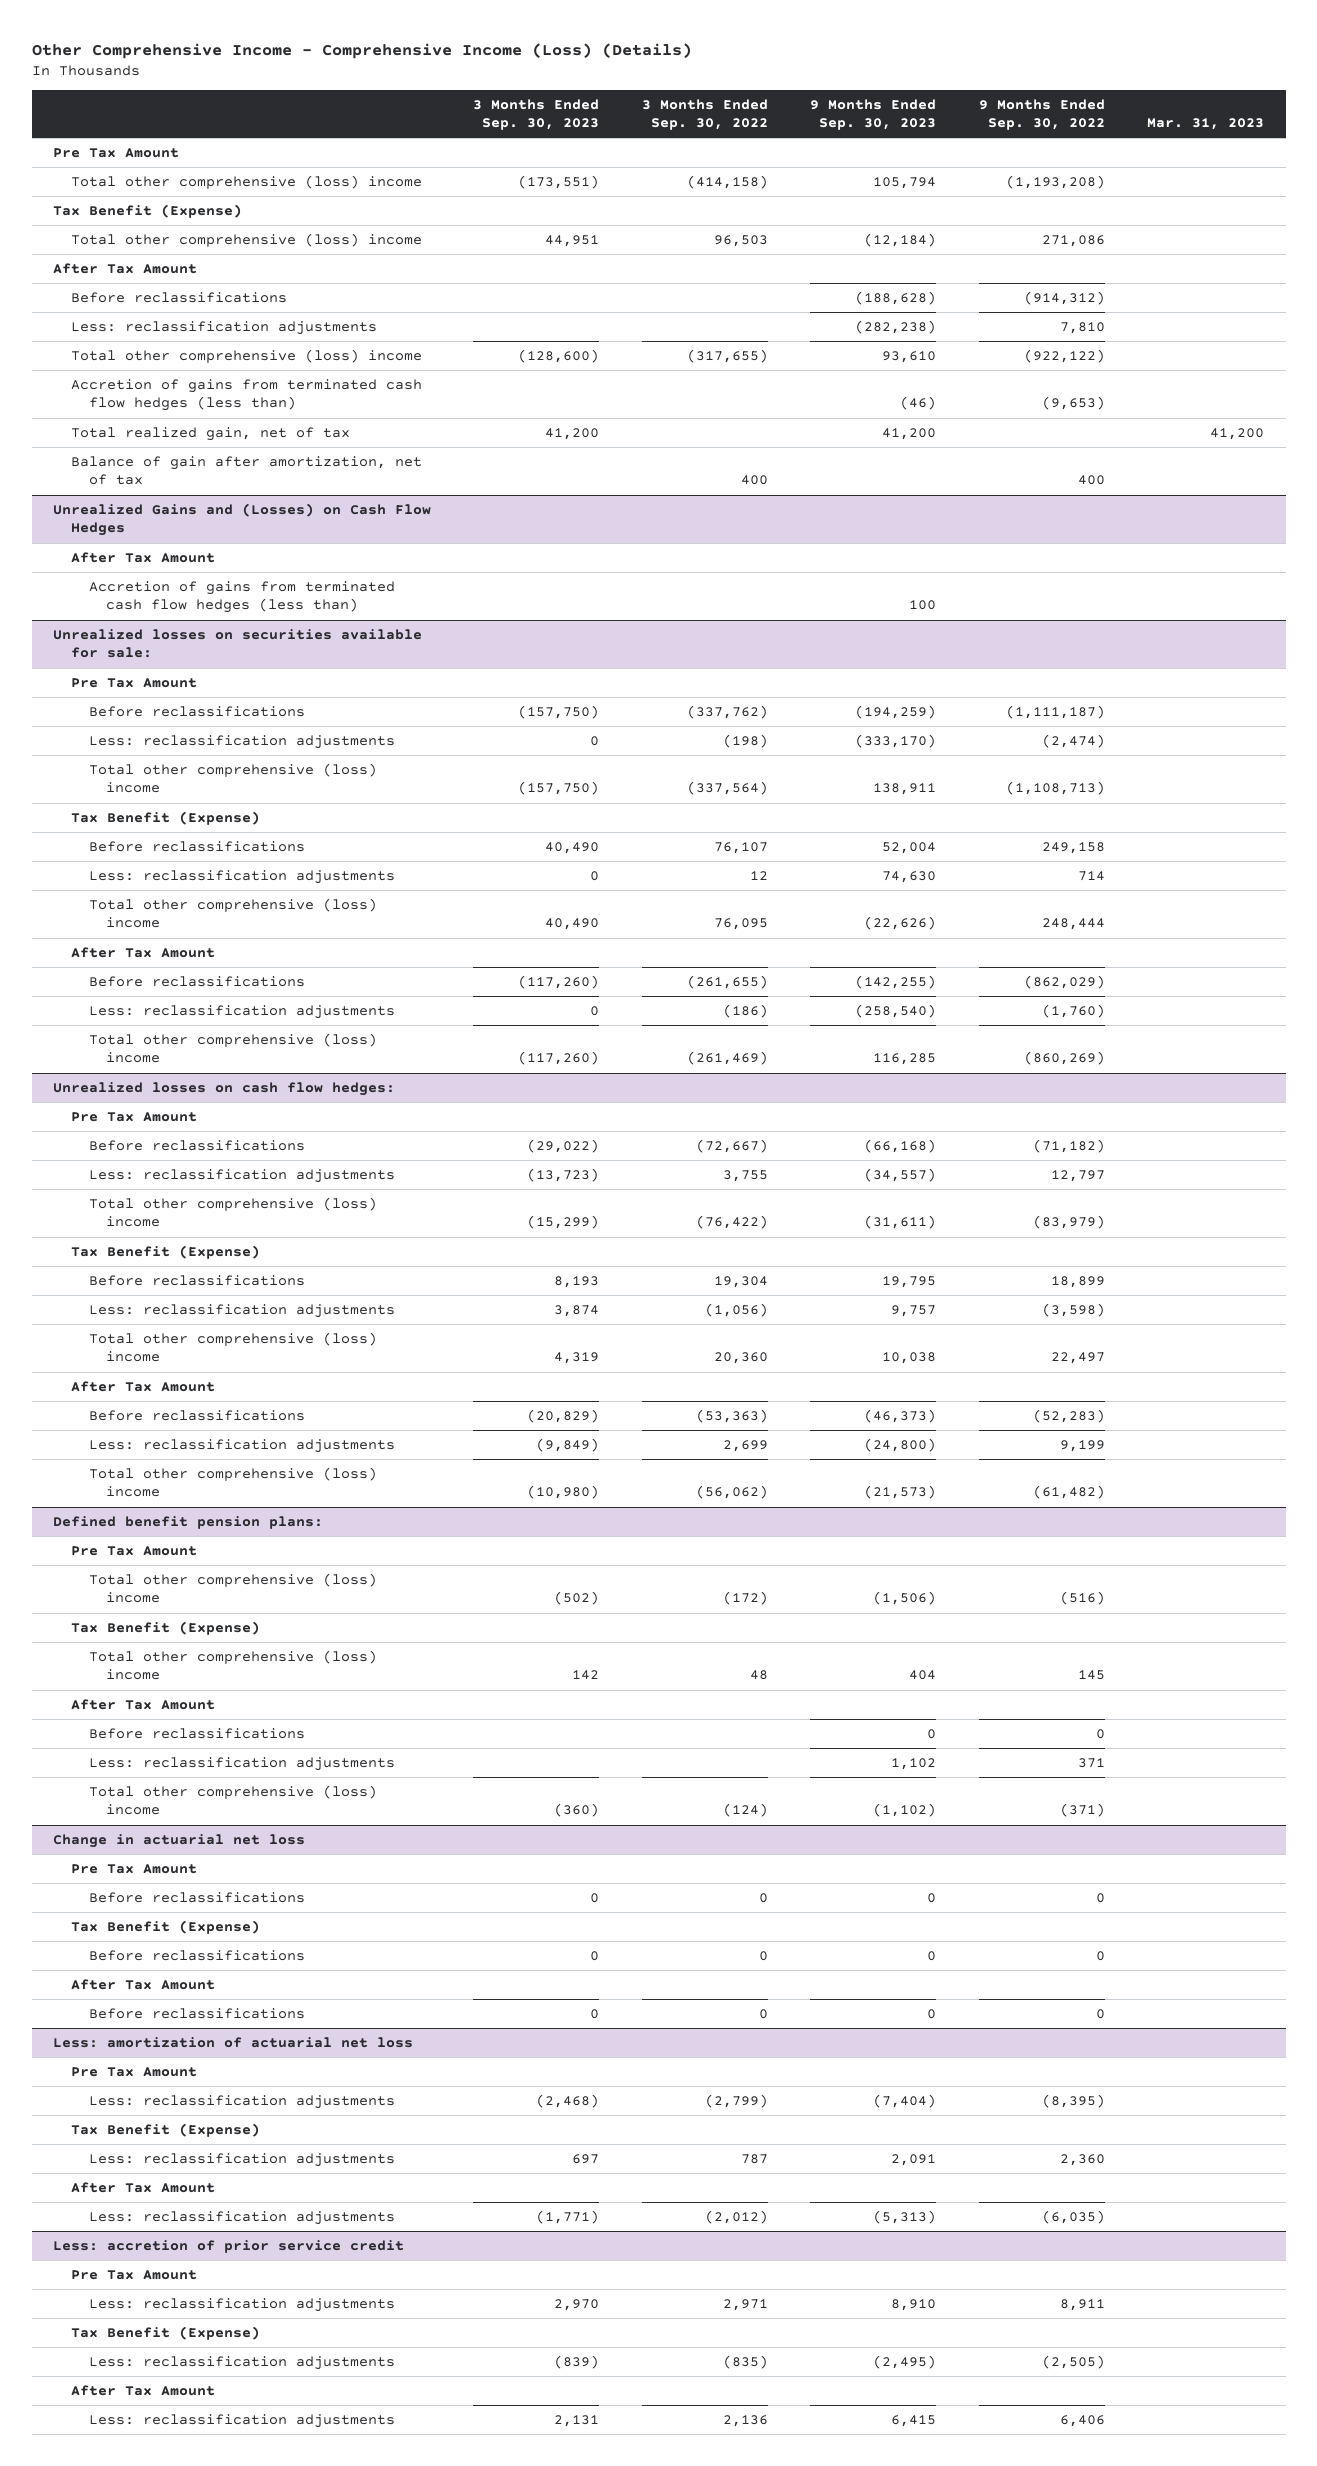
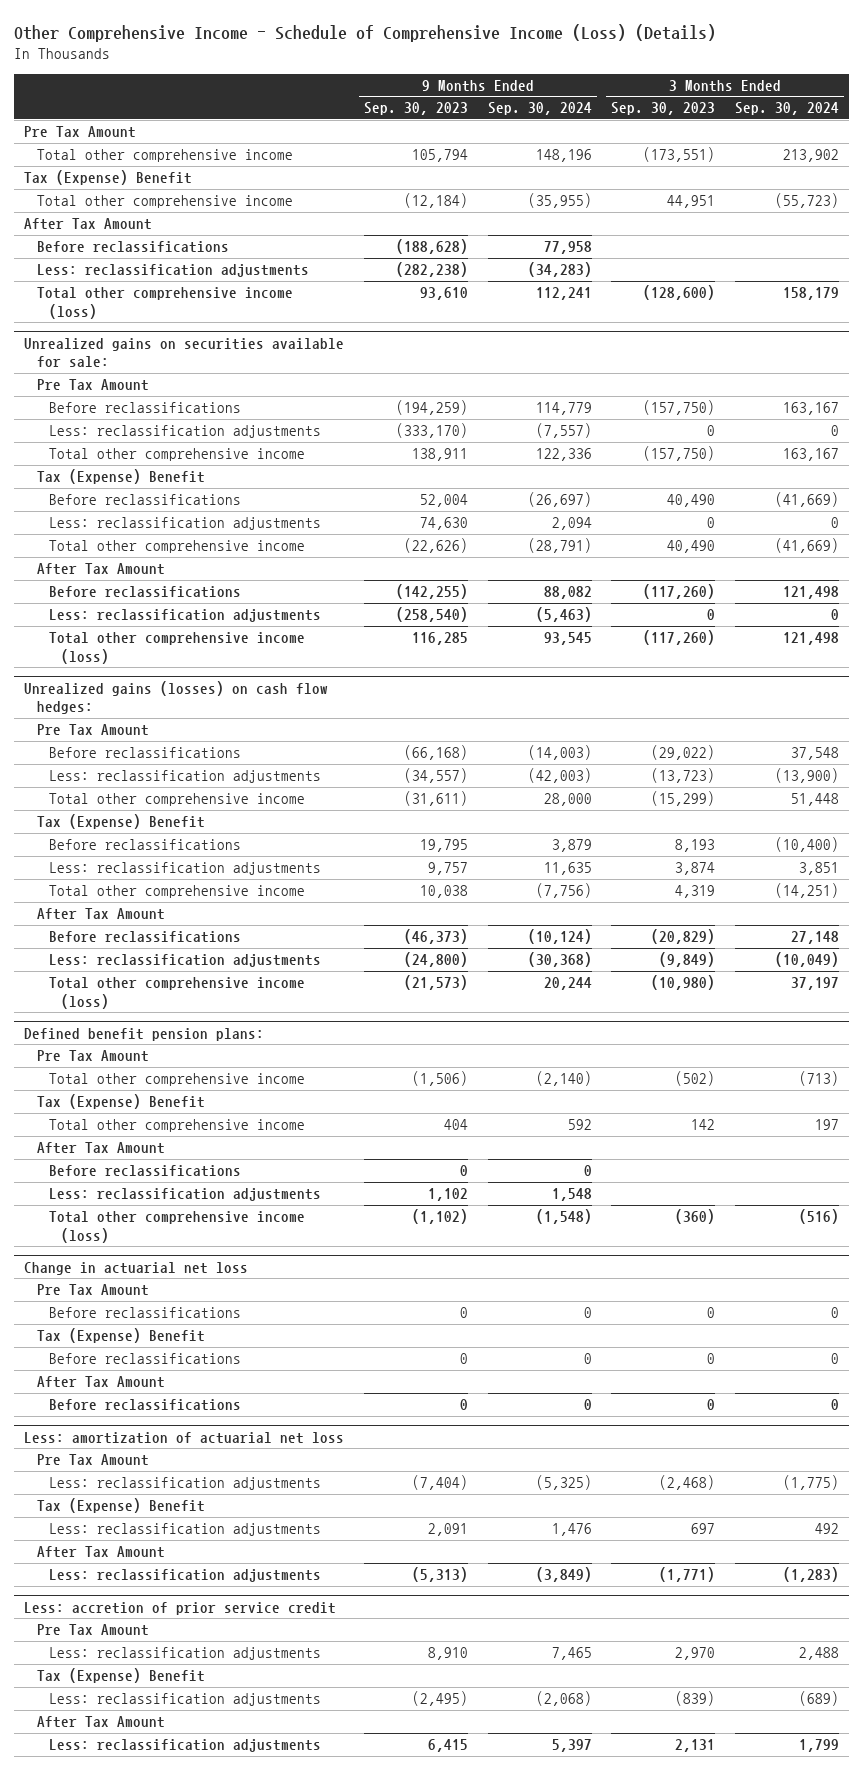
- Other Comprehensive Income - Comprehensive Income (Loss) (Details)
+ Other Comprehensive Income - Schedule of Comprehensive Income (Loss) (Details)
- | 3 Months Ended Sep. 30, 2023 | 3 Months Ended Sep. 30, 2022 | 9 Months Ended Sep. 30, 2023 | 9 Months Ended Sep. 30, 2022 | Mar. 31, 2023
+ | 9 Months Ended Sep. 30, 2023 | 9 Months Ended Sep. 30, 2024 | 3 Months Ended Sep. 30, 2023 | 3 Months Ended Sep. 30, 2024
- Total other comprehensive (loss) income | (173,551) | (414,158) | 105,794 | (1,193,208) |
- Tax Benefit (Expense)
- Total other comprehensive (loss) income | 44,951 | 96,503 | (12,184) | 271,086 |
+ Total other comprehensive income | 105,794 | 148,196 | (173,551) | 213,902
+ Tax (Expense) Benefit
+ Total other comprehensive income | (12,184) | (35,955) | 44,951 | (55,723)
- Total other comprehensive (loss) income | (128,600) | (317,655) | 93,610 | (922,122) |
- Accretion of gains from terminated cash flow hedges (less than) | | | (46) | (9,653) |
- Total realized gain, net of tax | 41,200 | | 41,200 | | 41,200
- Balance of gain after amortization, net of tax | | 400 | | 400 |
- Unrealized Gains and (Losses) on Cash Flow Hedges
- After Tax Amount
- Accretion of gains from terminated cash flow hedges (less than) | | | 100 | |
- Unrealized losses on securities available for sale:
+ Total other comprehensive income (loss) | 93,610 | 112,241 | (128,600) | 158,179
+ Unrealized gains on securities available for sale:
- Total other comprehensive (loss) income | (157,750) | (337,564) | 138,911 | (1,108,713) |
- Tax Benefit (Expense)
+ Total other comprehensive income | 138,911 | 122,336 | (157,750) | 163,167
+ Tax (Expense) Benefit
- Total other comprehensive (loss) income | 40,490 | 76,095 | (22,626) | 248,444 |
+ Total other comprehensive income | (22,626) | (28,791) | 40,490 | (41,669)
- Total other comprehensive (loss) income | (117,260) | (261,469) | 116,285 | (860,269) |
- Unrealized losses on cash flow hedges:
+ Total other comprehensive income (loss) | 116,285 | 93,545 | (117,260) | 121,498
+ Unrealized gains (losses) on cash flow hedges:
- Total other comprehensive (loss) income | (15,299) | (76,422) | (31,611) | (83,979) |
- Tax Benefit (Expense)
+ Total other comprehensive income | (31,611) | 28,000 | (15,299) | 51,448
+ Tax (Expense) Benefit
- Total other comprehensive (loss) income | 4,319 | 20,360 | 10,038 | 22,497 |
+ Total other comprehensive income | 10,038 | (7,756) | 4,319 | (14,251)
- Total other comprehensive (loss) income | (10,980) | (56,062) | (21,573) | (61,482) |
+ Total other comprehensive income (loss) | (21,573) | 20,244 | (10,980) | 37,197
@ Defined benefit pension plans:
- Total other comprehensive (loss) income | (502) | (172) | (1,506) | (516) |
- Tax Benefit (Expense)
- Total other comprehensive (loss) income | 142 | 48 | 404 | 145 |
+ Total other comprehensive income | (1,506) | (2,140) | (502) | (713)
+ Tax (Expense) Benefit
+ Total other comprehensive income | 404 | 592 | 142 | 197
- Total other comprehensive (loss) income | (360) | (124) | (1,102) | (371) |
+ Total other comprehensive income (loss) | (1,102) | (1,548) | (360) | (516)
@ Change in actuarial net loss
- Tax Benefit (Expense)
+ Tax (Expense) Benefit
@ Less: amortization of actuarial net loss
- Tax Benefit (Expense)
+ Tax (Expense) Benefit
@ Less: accretion of prior service credit
- Tax Benefit (Expense)
+ Tax (Expense) Benefit

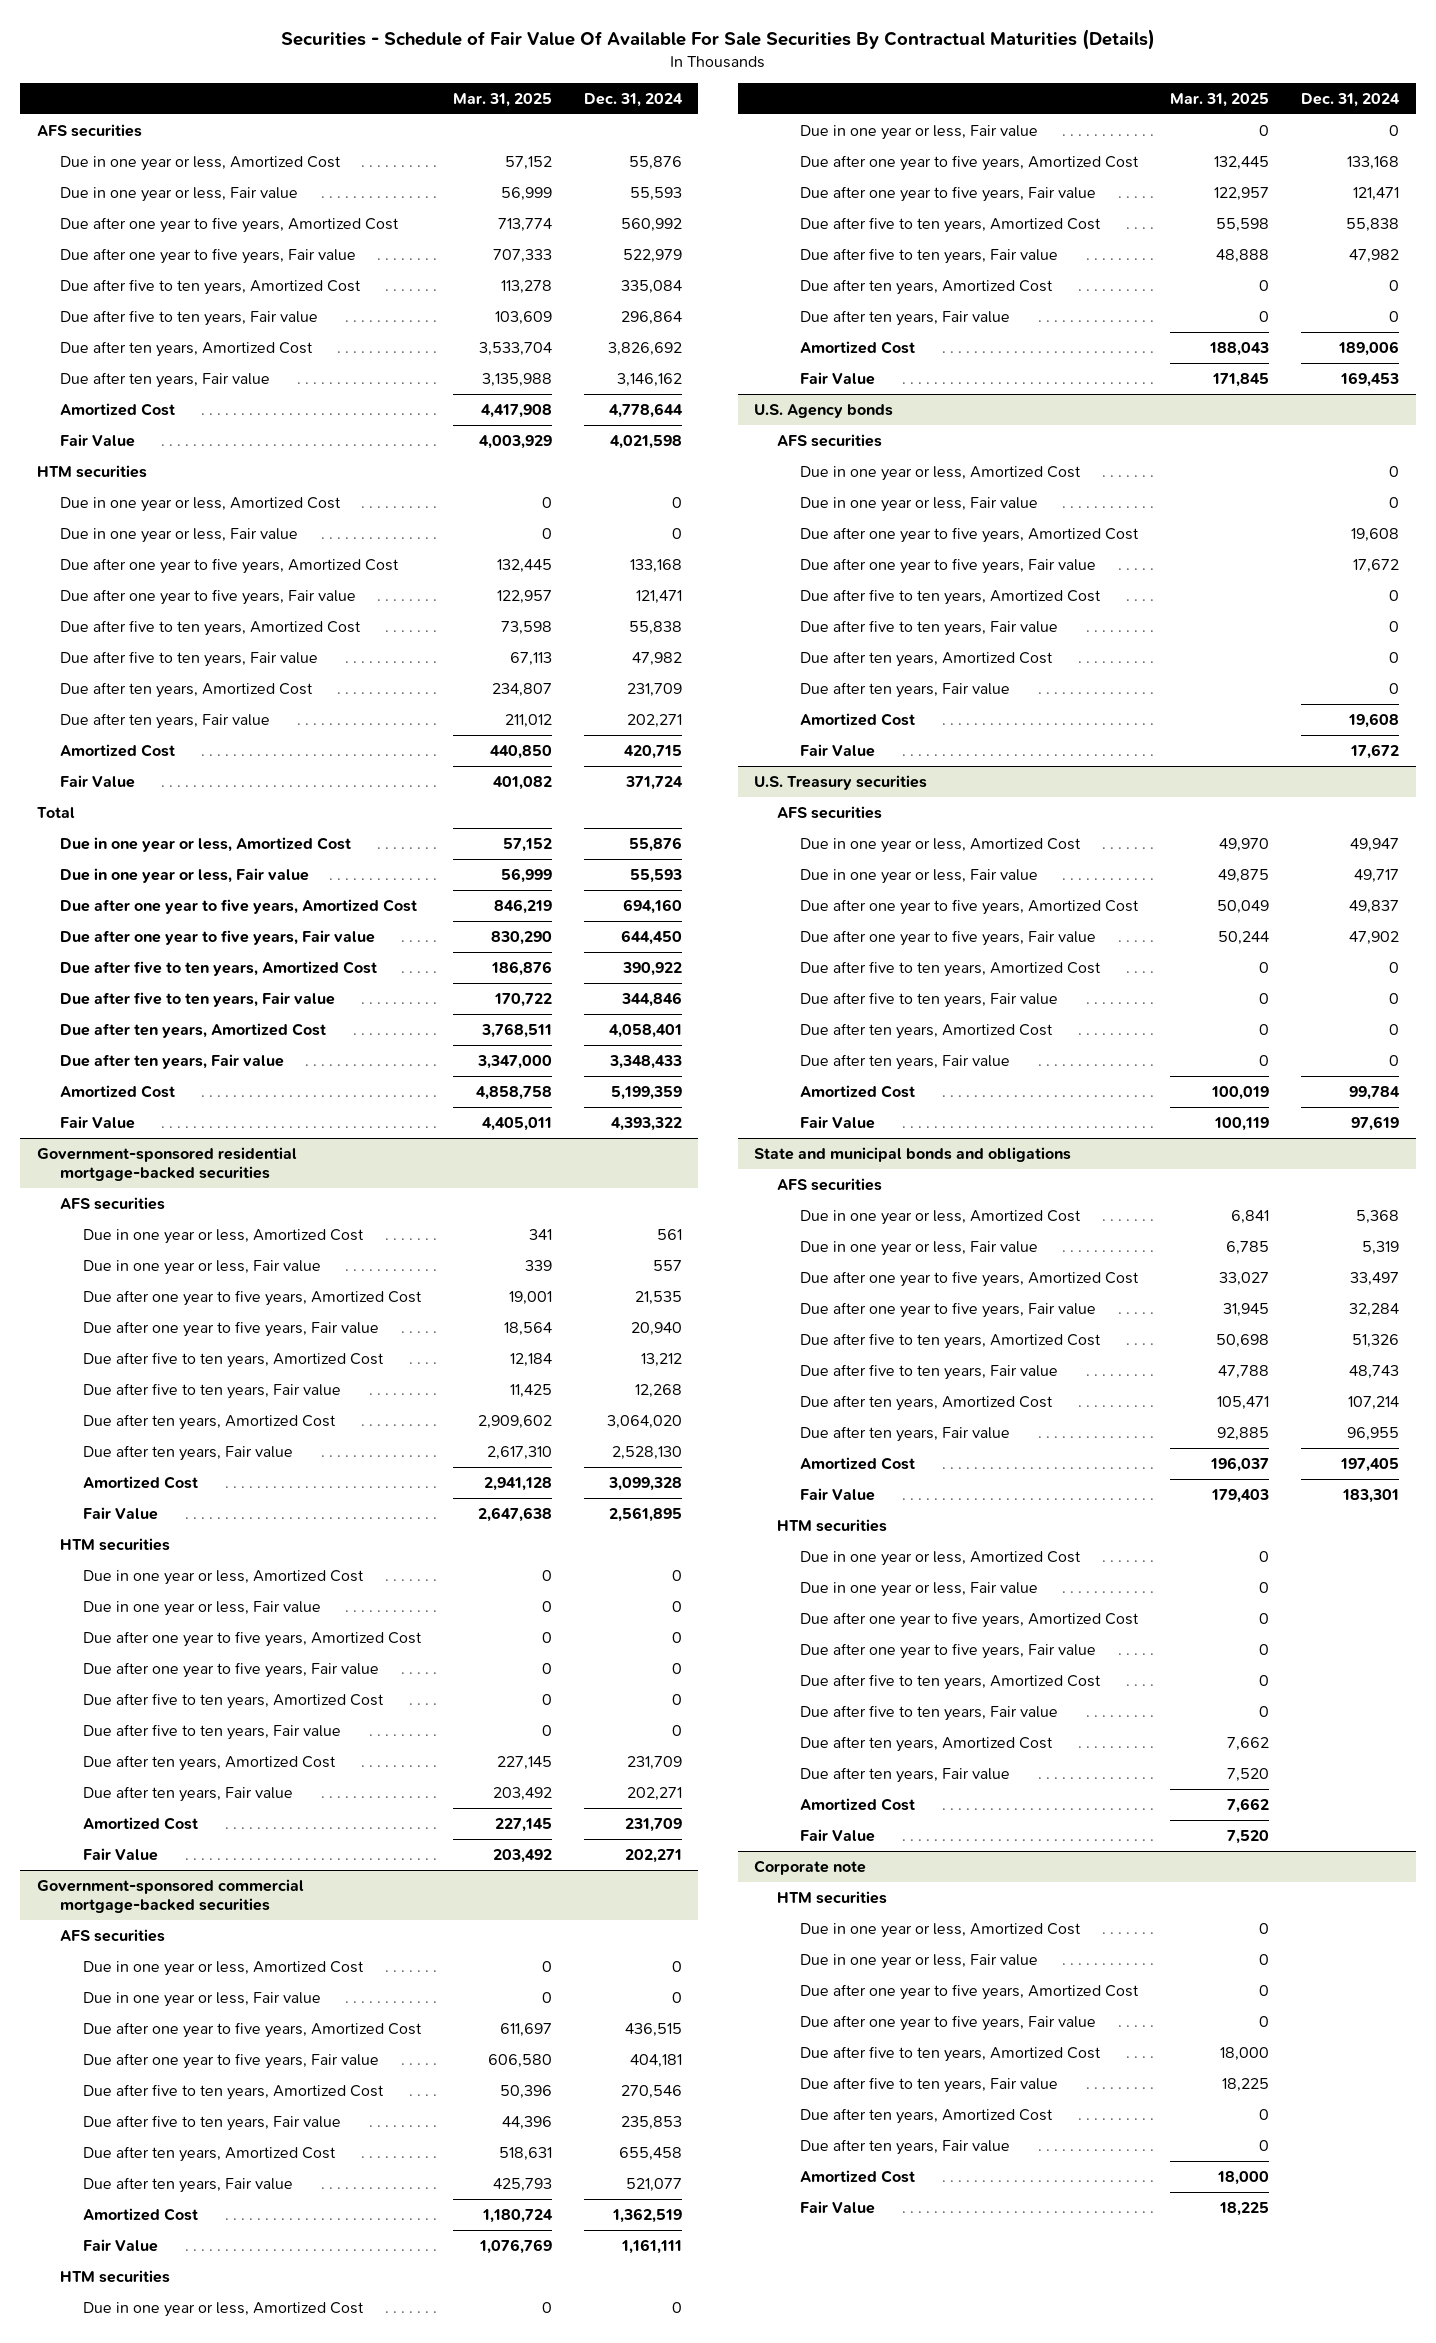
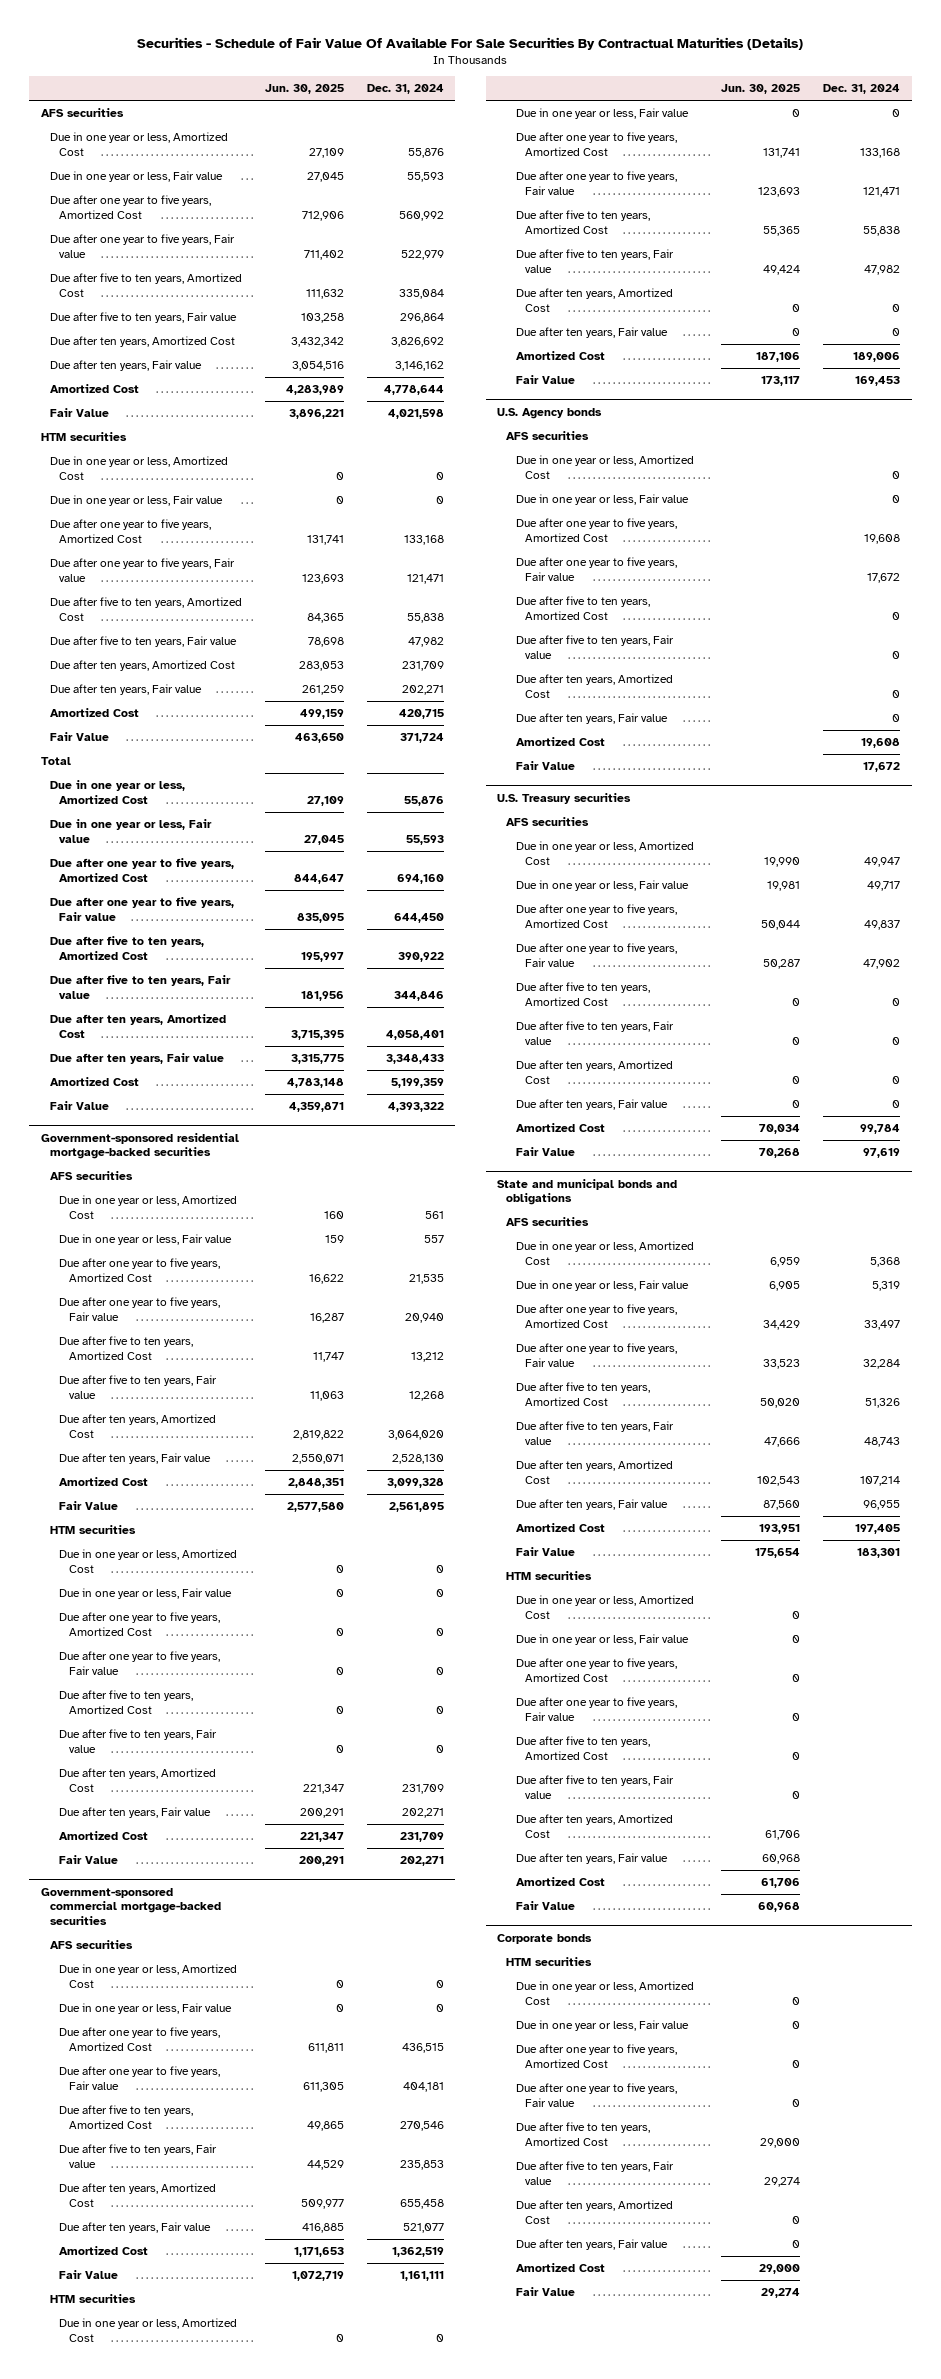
- | Mar. 31, 2025 | Dec. 31, 2024
+ | Jun. 30, 2025 | Dec. 31, 2024
- Corporate note
+ Corporate bonds

